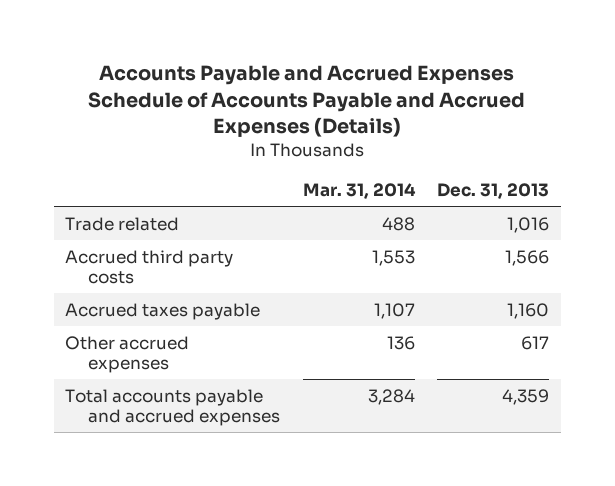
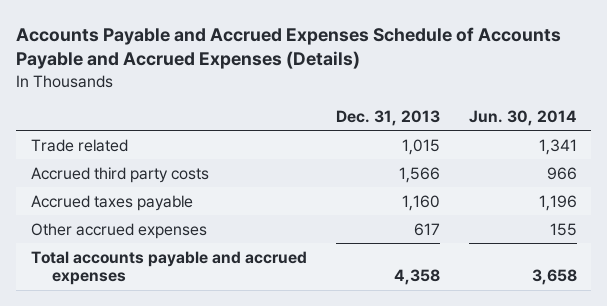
- | Mar. 31, 2014 | Dec. 31, 2013
+ | Dec. 31, 2013 | Jun. 30, 2014
- Trade related | 488 | 1,016
+ Trade related | 1,015 | 1,341
- Total accounts payable and accrued expenses | 3,284 | 4,359
+ Total accounts payable and accrued expenses | 4,358 | 3,658

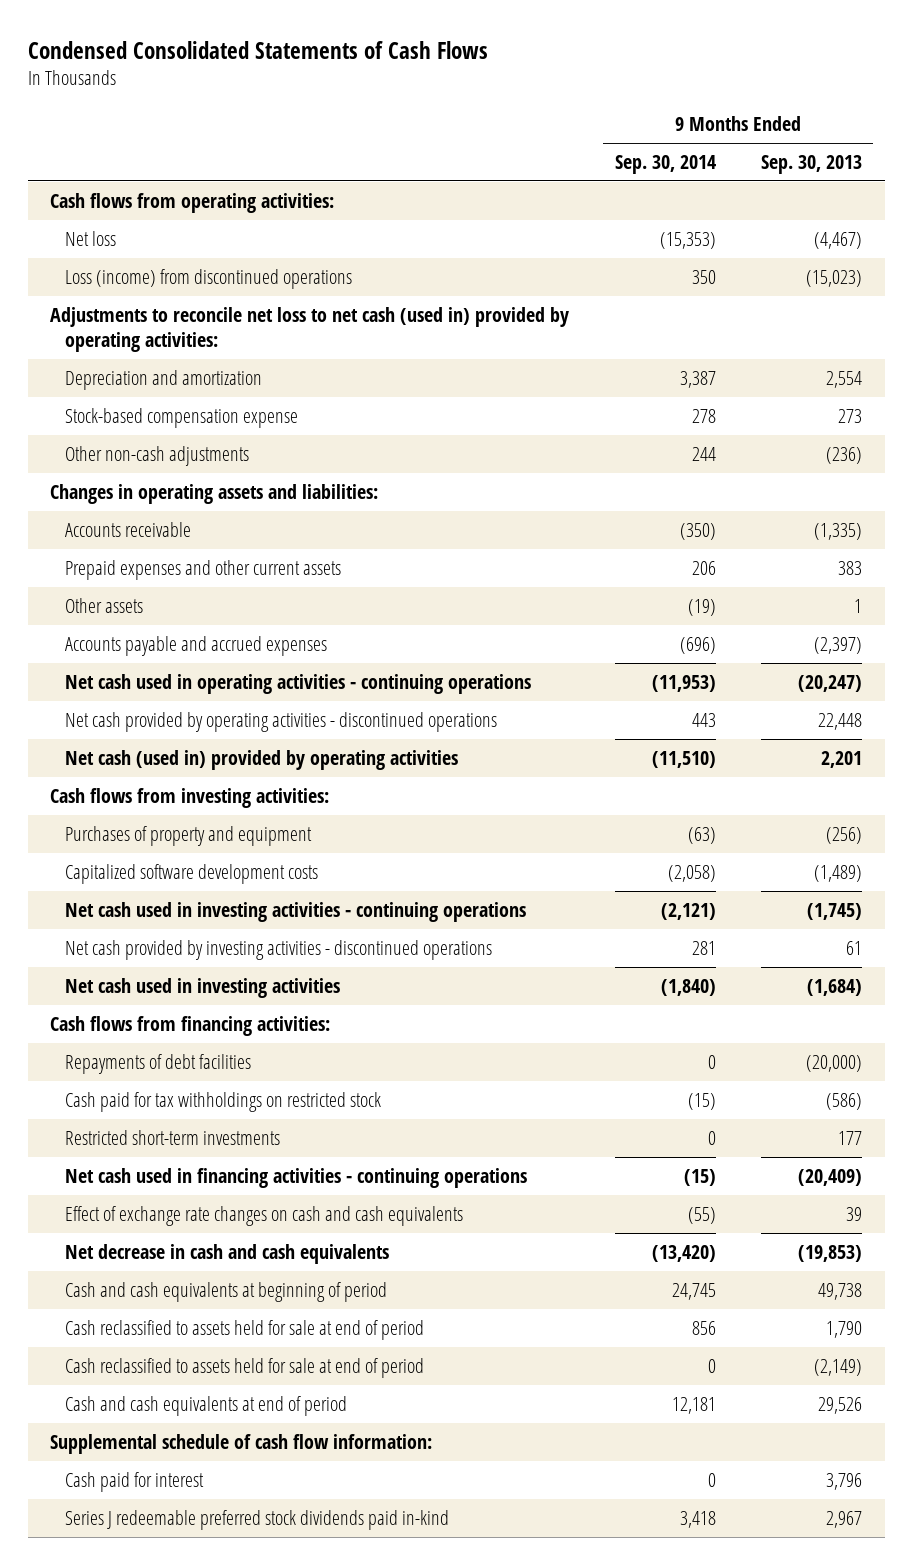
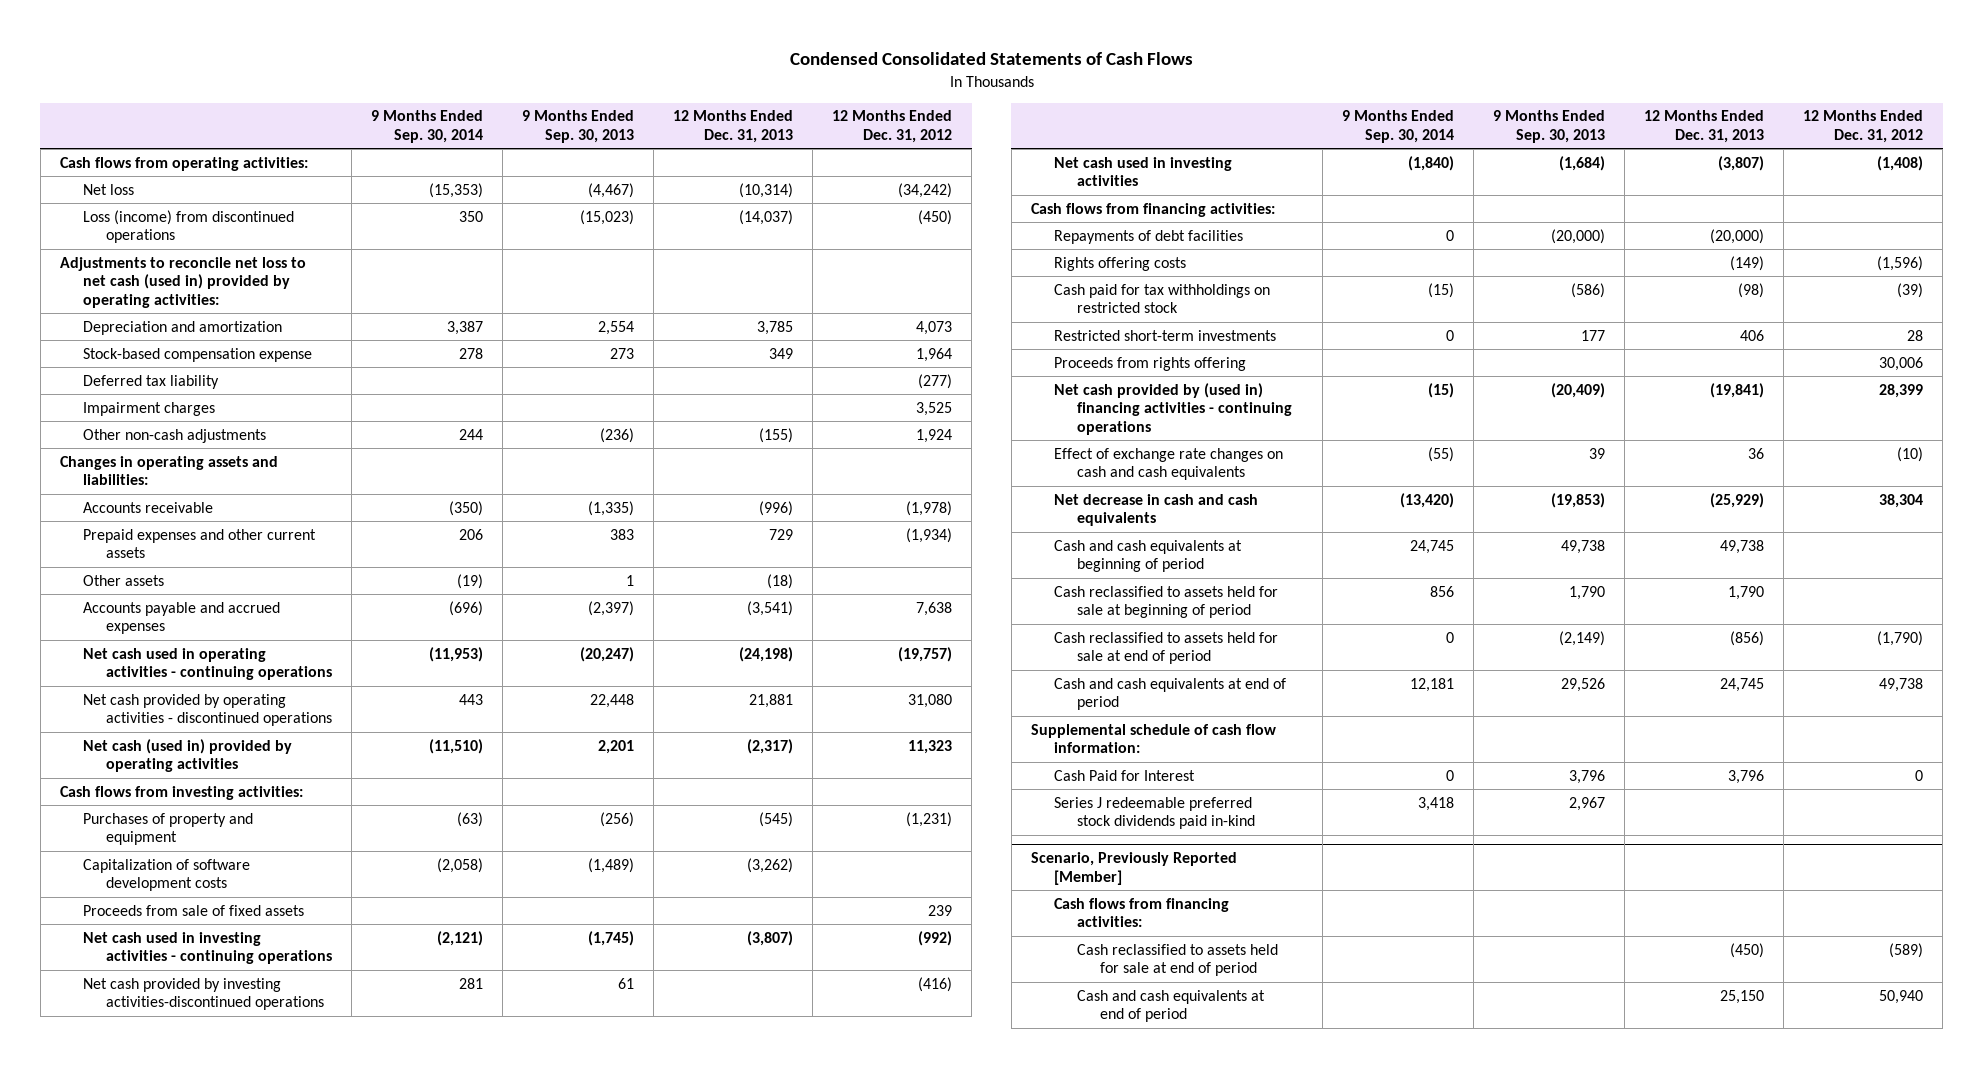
- | 9 Months Ended Sep. 30, 2014 | 9 Months Ended Sep. 30, 2013
+ | 9 Months Ended Sep. 30, 2014 | 9 Months Ended Sep. 30, 2013 | 12 Months Ended Dec. 31, 2013 | 12 Months Ended Dec. 31, 2012
+ Deferred tax liability | | | | (277)
+ Impairment charges | | | | 3,525
- Capitalized software development costs | (2,058) | (1,489)
+ Capitalization of software development costs | (2,058) | (1,489) | (3,262) |
+ Proceeds from sale of fixed assets | | | | 239
- Net cash provided by investing activities - discontinued operations | 281 | 61
+ Net cash provided by investing activities-discontinued operations | 281 | 61 | | (416)
+ Rights offering costs | | | (149) | (1,596)
- Net cash used in financing activities - continuing operations | (15) | (20,409)
+ Proceeds from rights offering | | | | 30,006
+ Net cash provided by (used in) financing activities - continuing operations | (15) | (20,409) | (19,841) | 28,399
- Cash reclassified to assets held for sale at end of period | 856 | 1,790
+ Cash reclassified to assets held for sale at beginning of period | 856 | 1,790 | 1,790 |
- Cash paid for interest | 0 | 3,796
+ Cash Paid for Interest | 0 | 3,796 | 3,796 | 0
+ Scenario, Previously Reported [Member]
+ Cash flows from financing activities:
+ Cash reclassified to assets held for sale at end of period | | | (450) | (589)
+ Cash and cash equivalents at end of period | | | 25,150 | 50,940

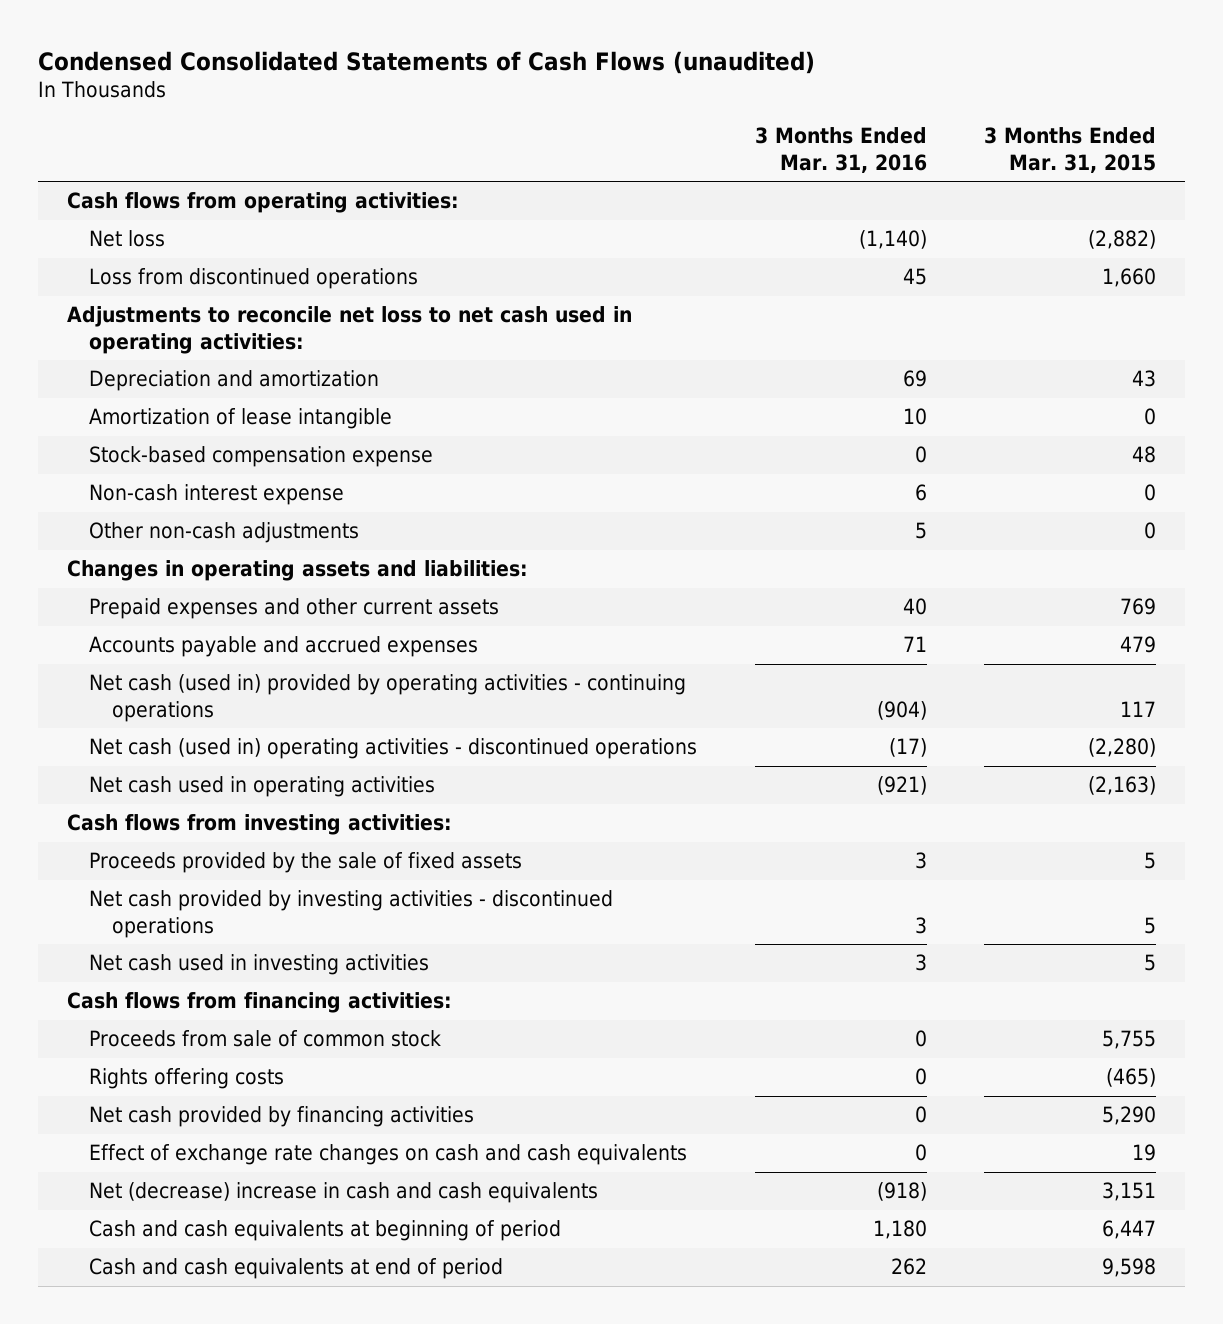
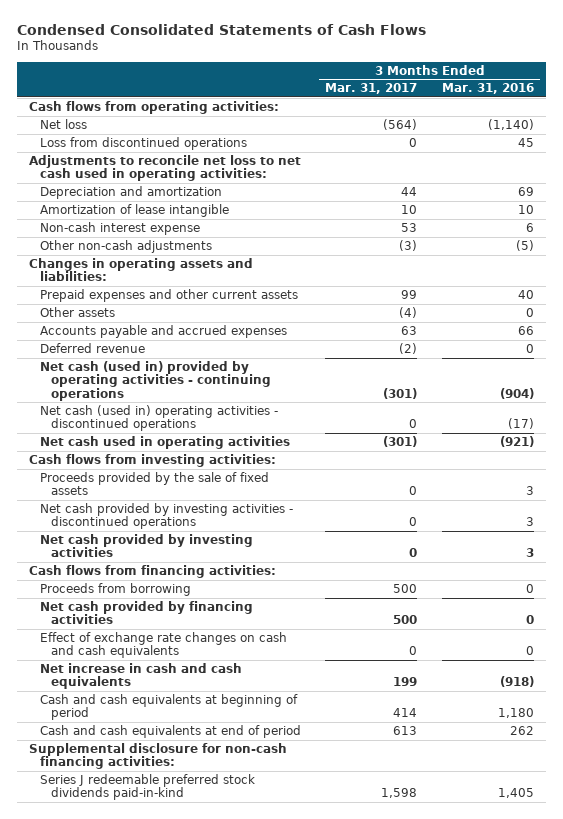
- Condensed Consolidated Statements of Cash Flows (unaudited)
+ Condensed Consolidated Statements of Cash Flows
- | 3 Months Ended Mar. 31, 2016 | 3 Months Ended Mar. 31, 2015
+ | 3 Months Ended Mar. 31, 2017 | 3 Months Ended Mar. 31, 2016
- Stock-based compensation expense | 0 | 48
- Other non-cash adjustments | 5 | 0
+ Other non-cash adjustments | (3) | (5)
- Accounts payable and accrued expenses | 71 | 479
+ Other assets | (4) | 0
+ Accounts payable and accrued expenses | 63 | 66
+ Deferred revenue | (2) | 0
- Net cash used in investing activities | 3 | 5
+ Net cash provided by investing activities | 0 | 3
- Proceeds from sale of common stock | 0 | 5,755
- Rights offering costs | 0 | (465)
+ Proceeds from borrowing | 500 | 0
- Net (decrease) increase in cash and cash equivalents | (918) | 3,151
+ Net increase in cash and cash equivalents | 199 | (918)
+ Supplemental disclosure for non-cash financing activities:
+ Series J redeemable preferred stock dividends paid-in-kind | 1,598 | 1,405

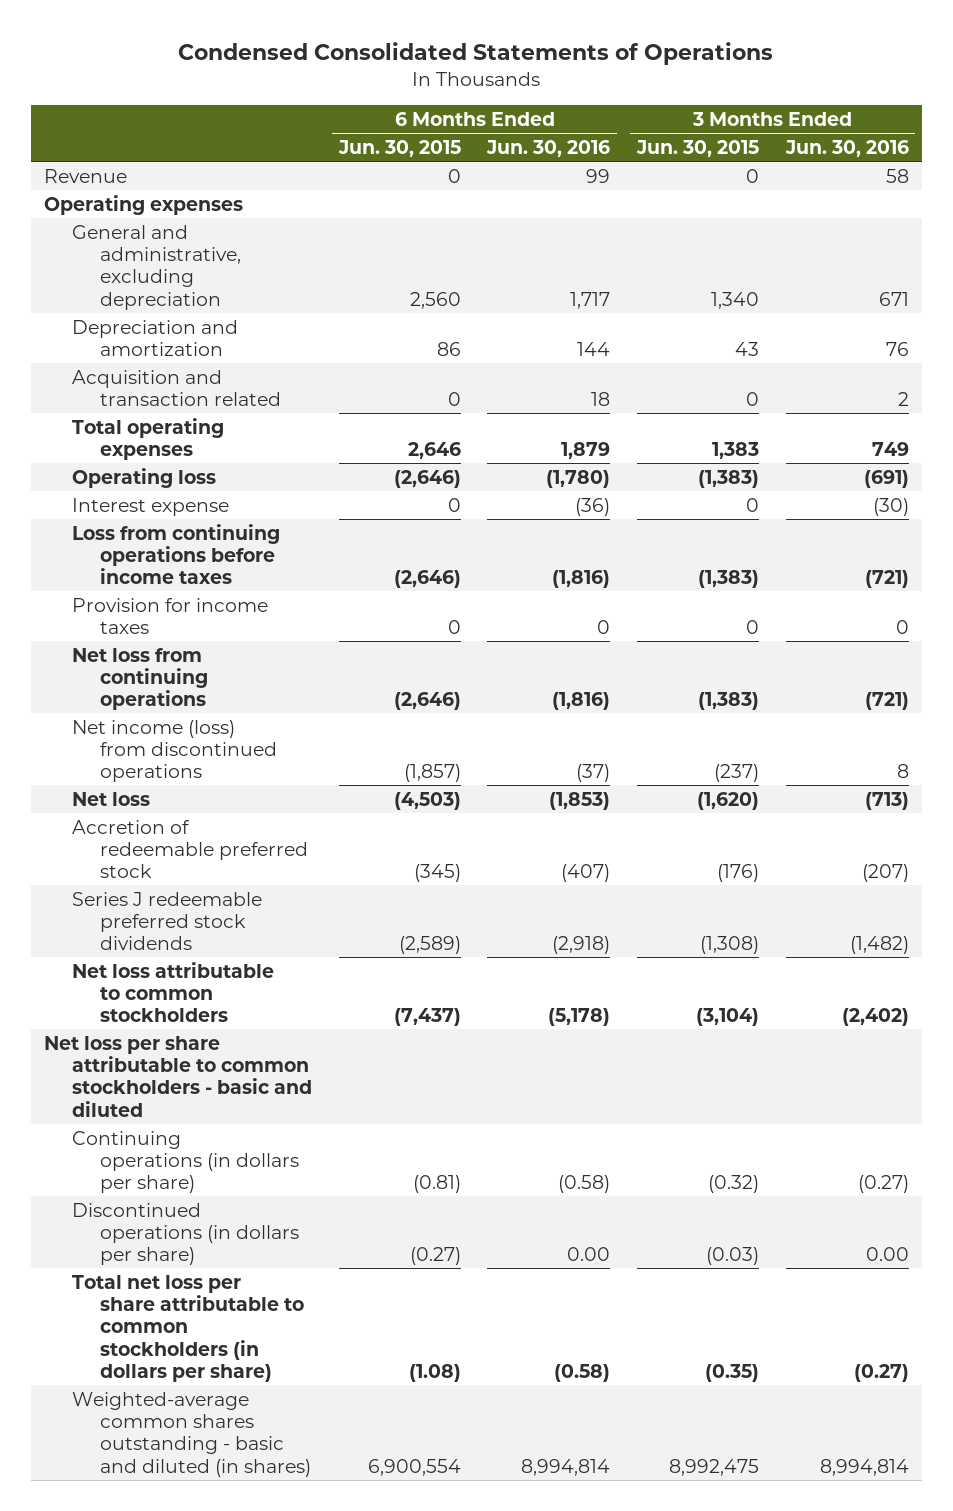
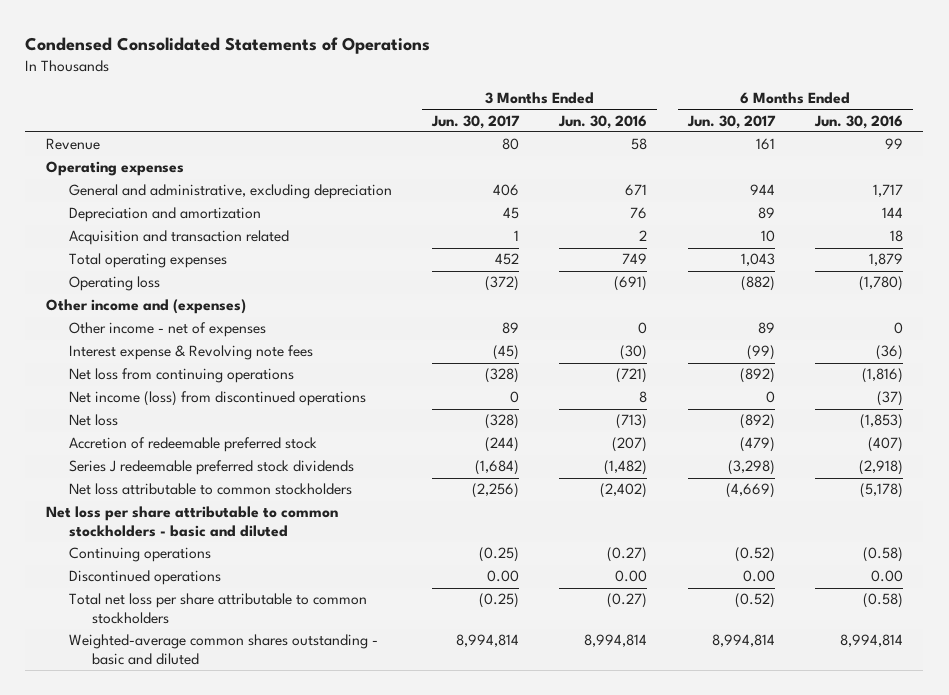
- | 6 Months Ended Jun. 30, 2015 | 6 Months Ended Jun. 30, 2016 | 3 Months Ended Jun. 30, 2015 | 3 Months Ended Jun. 30, 2016
+ | 3 Months Ended Jun. 30, 2017 | 3 Months Ended Jun. 30, 2016 | 6 Months Ended Jun. 30, 2017 | 6 Months Ended Jun. 30, 2016
- Interest expense | 0 | (36) | 0 | (30)
- Loss from continuing operations before income taxes | (2,646) | (1,816) | (1,383) | (721)
- Provision for income taxes | 0 | 0 | 0 | 0
+ Other income and (expenses)
+ Other income - net of expenses | 89 | 0 | 89 | 0
+ Interest expense & Revolving note fees | (45) | (30) | (99) | (36)
- Continuing operations (in dollars per share) | (0.81) | (0.58) | (0.32) | (0.27)
- Discontinued operations (in dollars per share) | (0.27) | 0.00 | (0.03) | 0.00
- Total net loss per share attributable to common stockholders (in dollars per share) | (1.08) | (0.58) | (0.35) | (0.27)
- Weighted-average common shares outstanding - basic and diluted (in shares) | 6,900,554 | 8,994,814 | 8,992,475 | 8,994,814
+ Continuing operations | (0.25) | (0.27) | (0.52) | (0.58)
+ Discontinued operations | 0.00 | 0.00 | 0.00 | 0.00
+ Total net loss per share attributable to common stockholders | (0.25) | (0.27) | (0.52) | (0.58)
+ Weighted-average common shares outstanding - basic and diluted | 8,994,814 | 8,994,814 | 8,994,814 | 8,994,814

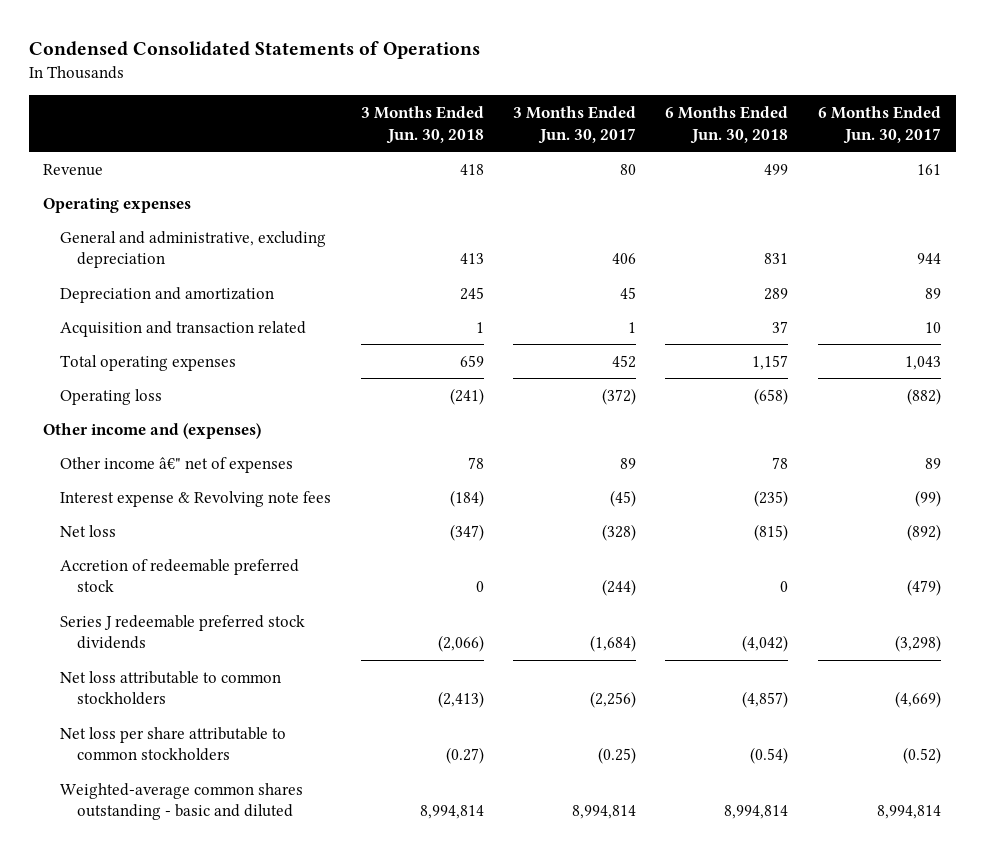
- | 3 Months Ended Jun. 30, 2017 | 3 Months Ended Jun. 30, 2016 | 6 Months Ended Jun. 30, 2017 | 6 Months Ended Jun. 30, 2016
+ | 3 Months Ended Jun. 30, 2018 | 3 Months Ended Jun. 30, 2017 | 6 Months Ended Jun. 30, 2018 | 6 Months Ended Jun. 30, 2017
- Other income - net of expenses | 89 | 0 | 89 | 0
+ Other income â€" net of expenses | 78 | 89 | 78 | 89
- Net loss from continuing operations | (328) | (721) | (892) | (1,816)
- Net income (loss) from discontinued operations | 0 | 8 | 0 | (37)
- Net loss per share attributable to common stockholders - basic and diluted
- Continuing operations | (0.25) | (0.27) | (0.52) | (0.58)
- Discontinued operations | 0.00 | 0.00 | 0.00 | 0.00
- Total net loss per share attributable to common stockholders | (0.25) | (0.27) | (0.52) | (0.58)
+ Net loss per share attributable to common stockholders | (0.27) | (0.25) | (0.54) | (0.52)

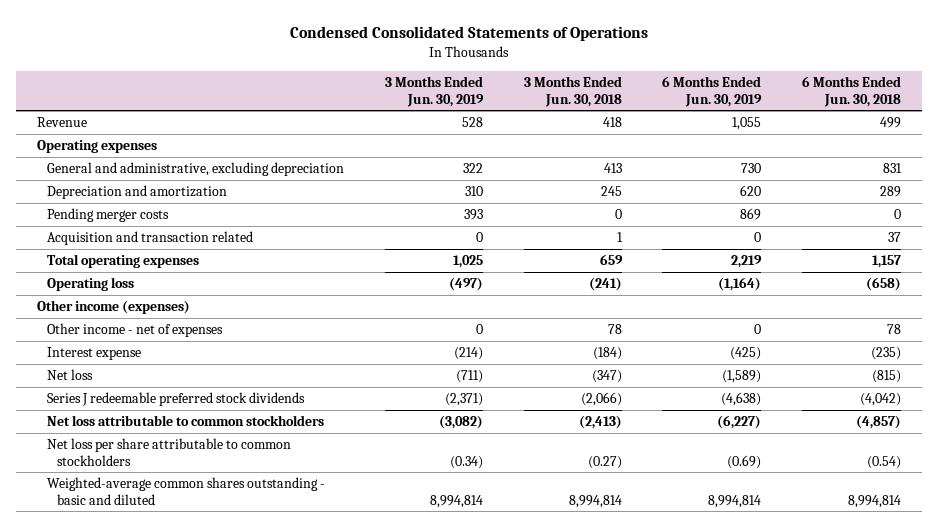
- | 3 Months Ended Jun. 30, 2018 | 3 Months Ended Jun. 30, 2017 | 6 Months Ended Jun. 30, 2018 | 6 Months Ended Jun. 30, 2017
+ | 3 Months Ended Jun. 30, 2019 | 3 Months Ended Jun. 30, 2018 | 6 Months Ended Jun. 30, 2019 | 6 Months Ended Jun. 30, 2018
+ Pending merger costs | 393 | 0 | 869 | 0
- Other income and (expenses)
- Other income â€" net of expenses | 78 | 89 | 78 | 89
- Interest expense & Revolving note fees | (184) | (45) | (235) | (99)
+ Other income (expenses)
+ Other income - net of expenses | 0 | 78 | 0 | 78
+ Interest expense | (214) | (184) | (425) | (235)
- Accretion of redeemable preferred stock | 0 | (244) | 0 | (479)

